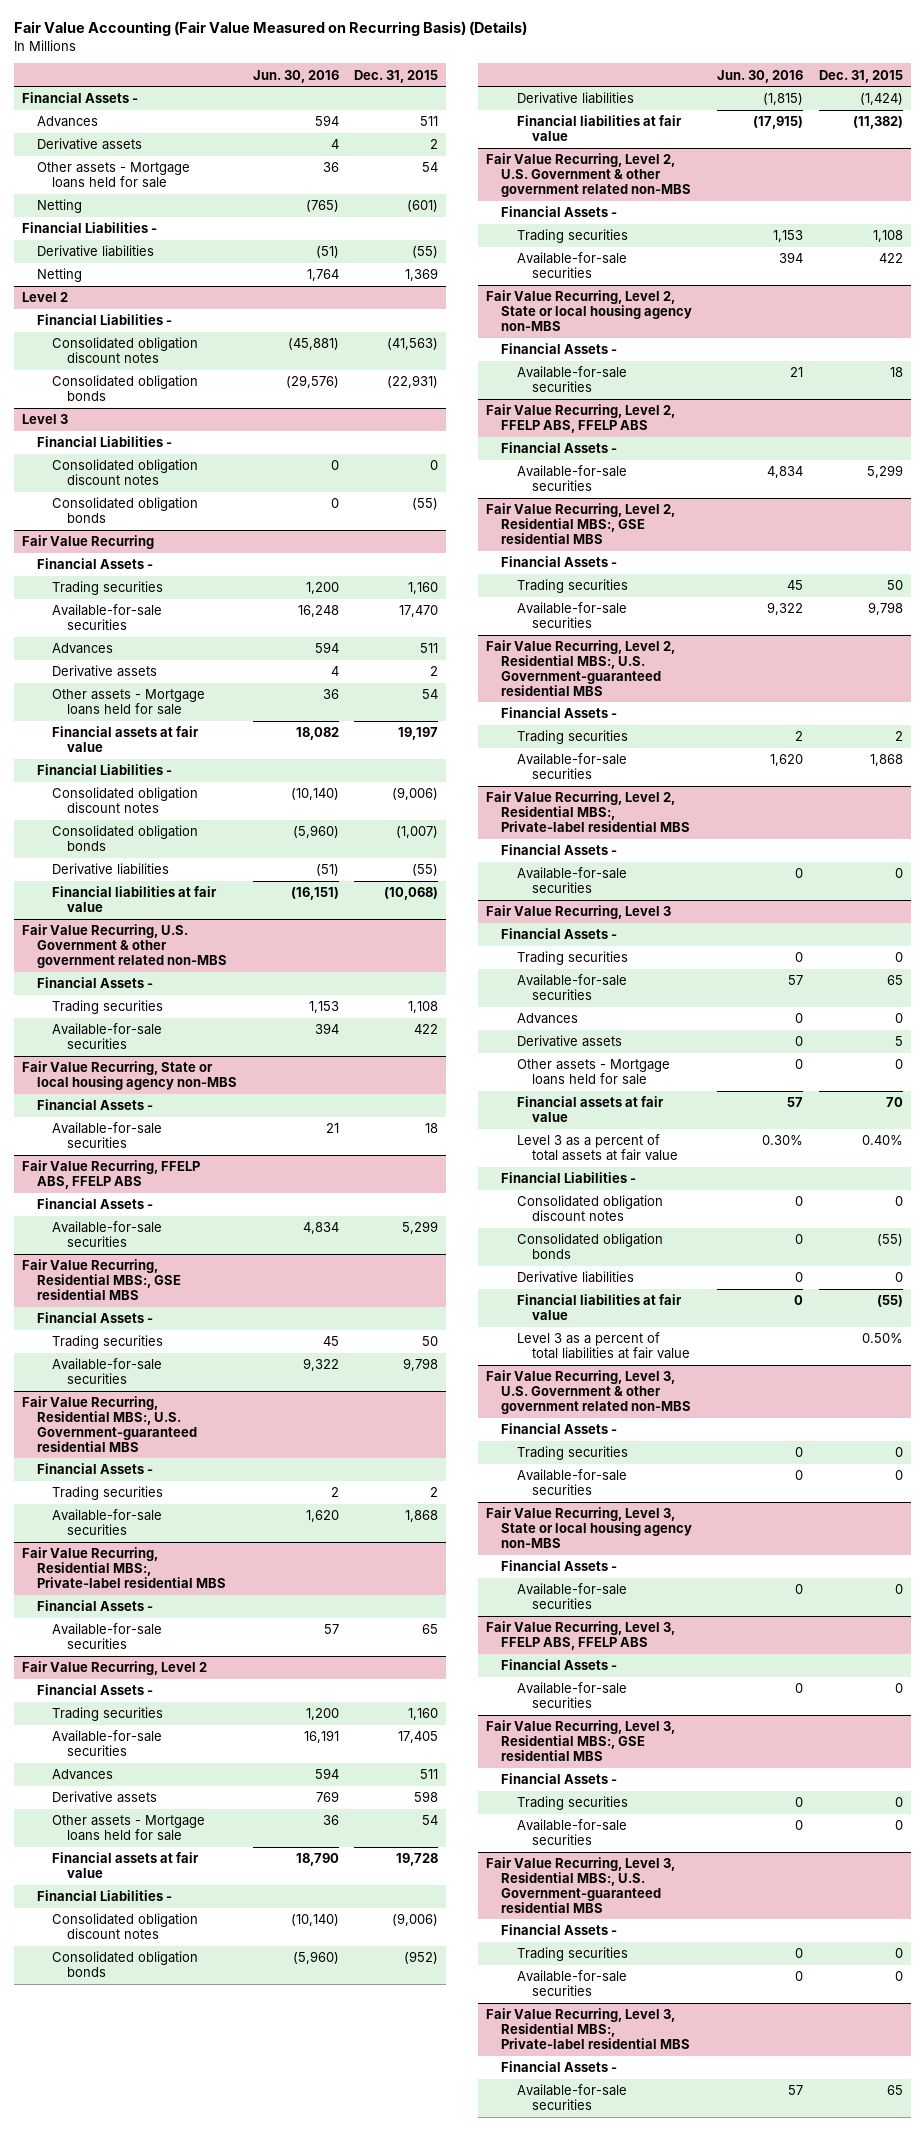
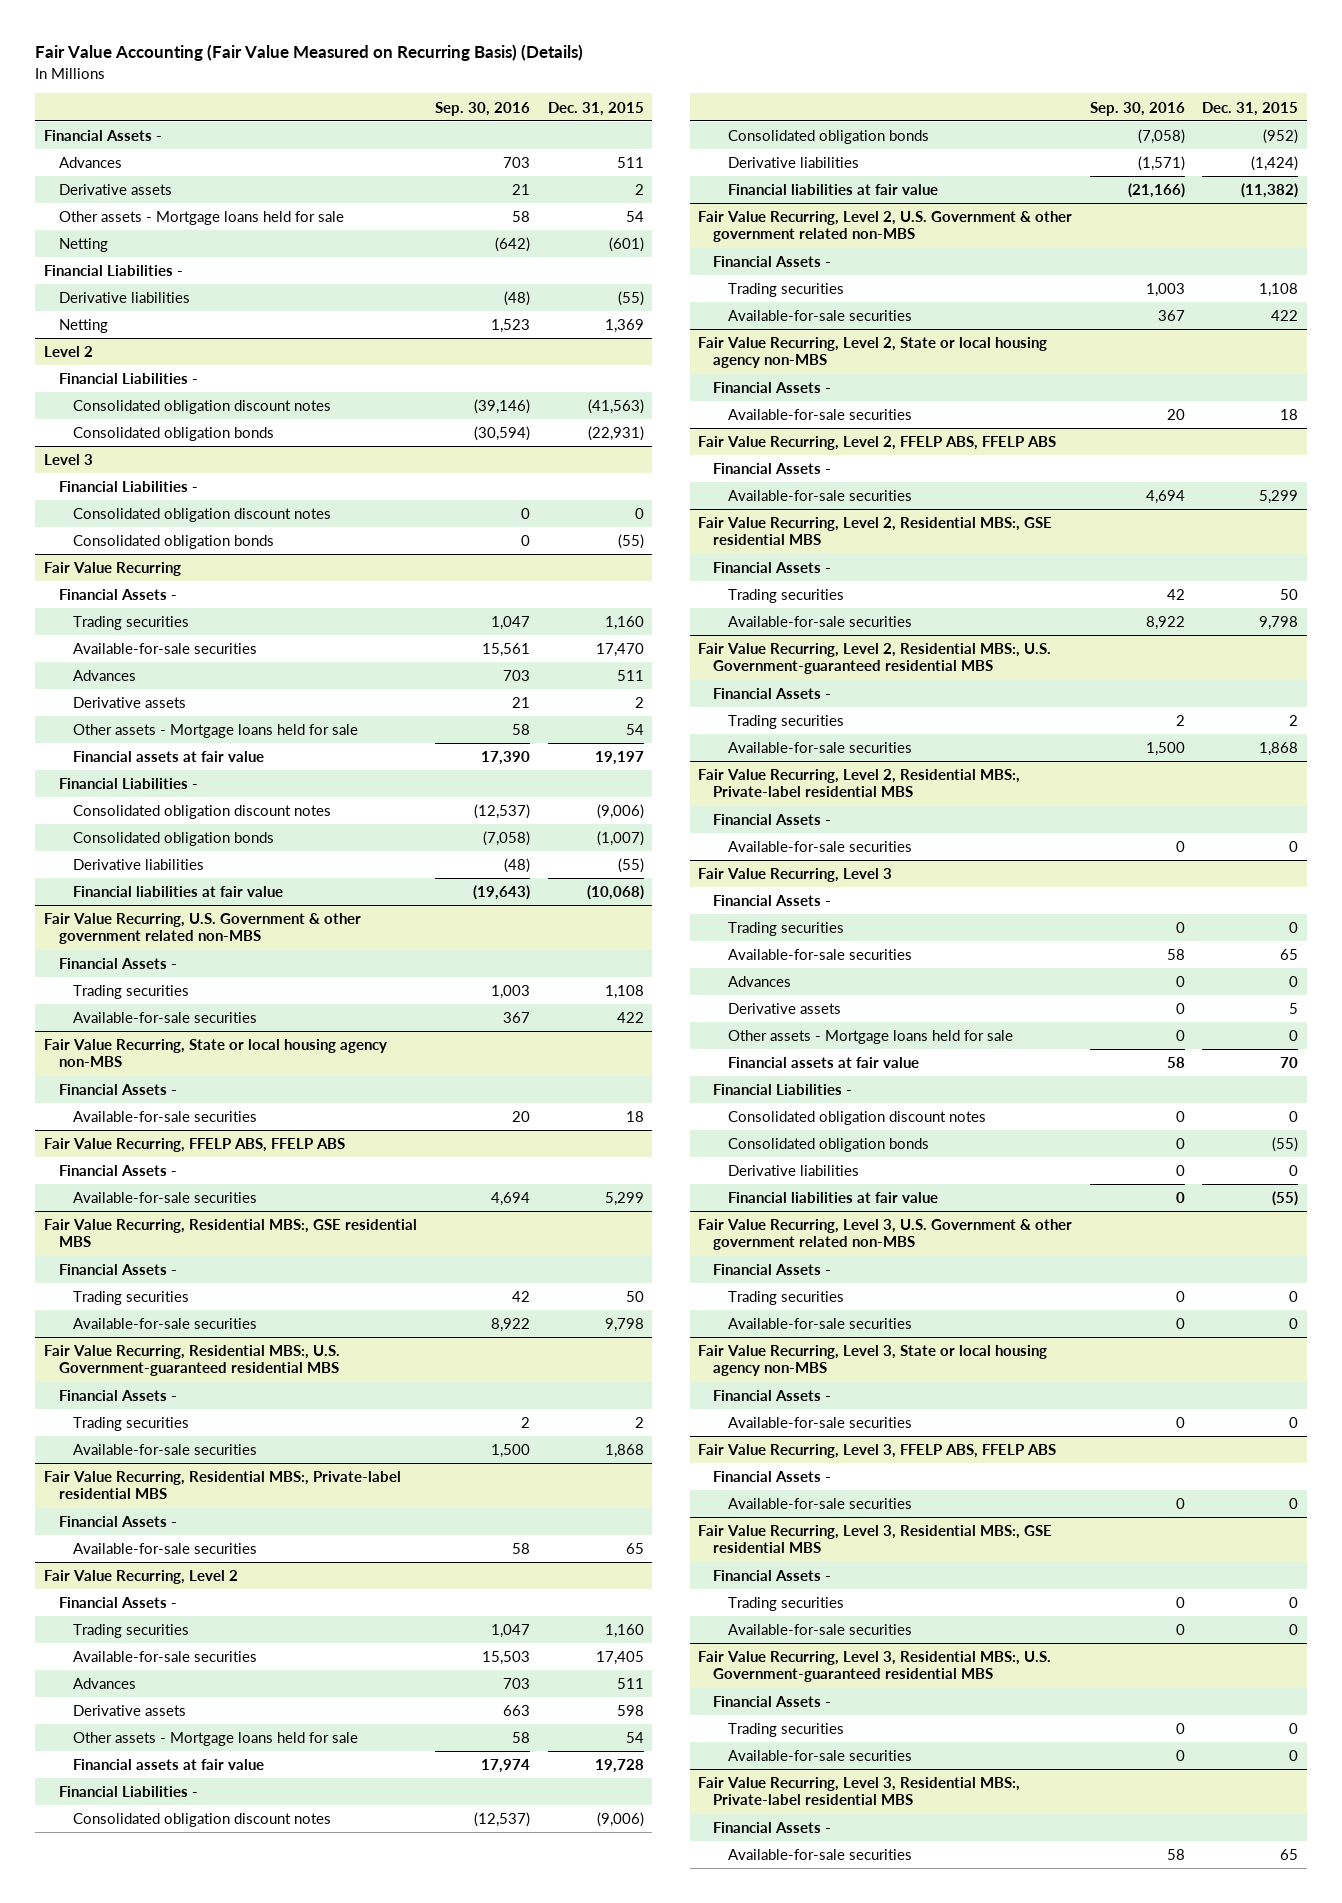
- | Jun. 30, 2016 | Dec. 31, 2015
+ | Sep. 30, 2016 | Dec. 31, 2015
@ Fair Value Recurring, Level 3
- Level 3 as a percent of total assets at fair value | 0.30% | 0.40%
- Level 3 as a percent of total liabilities at fair value | | 0.50%

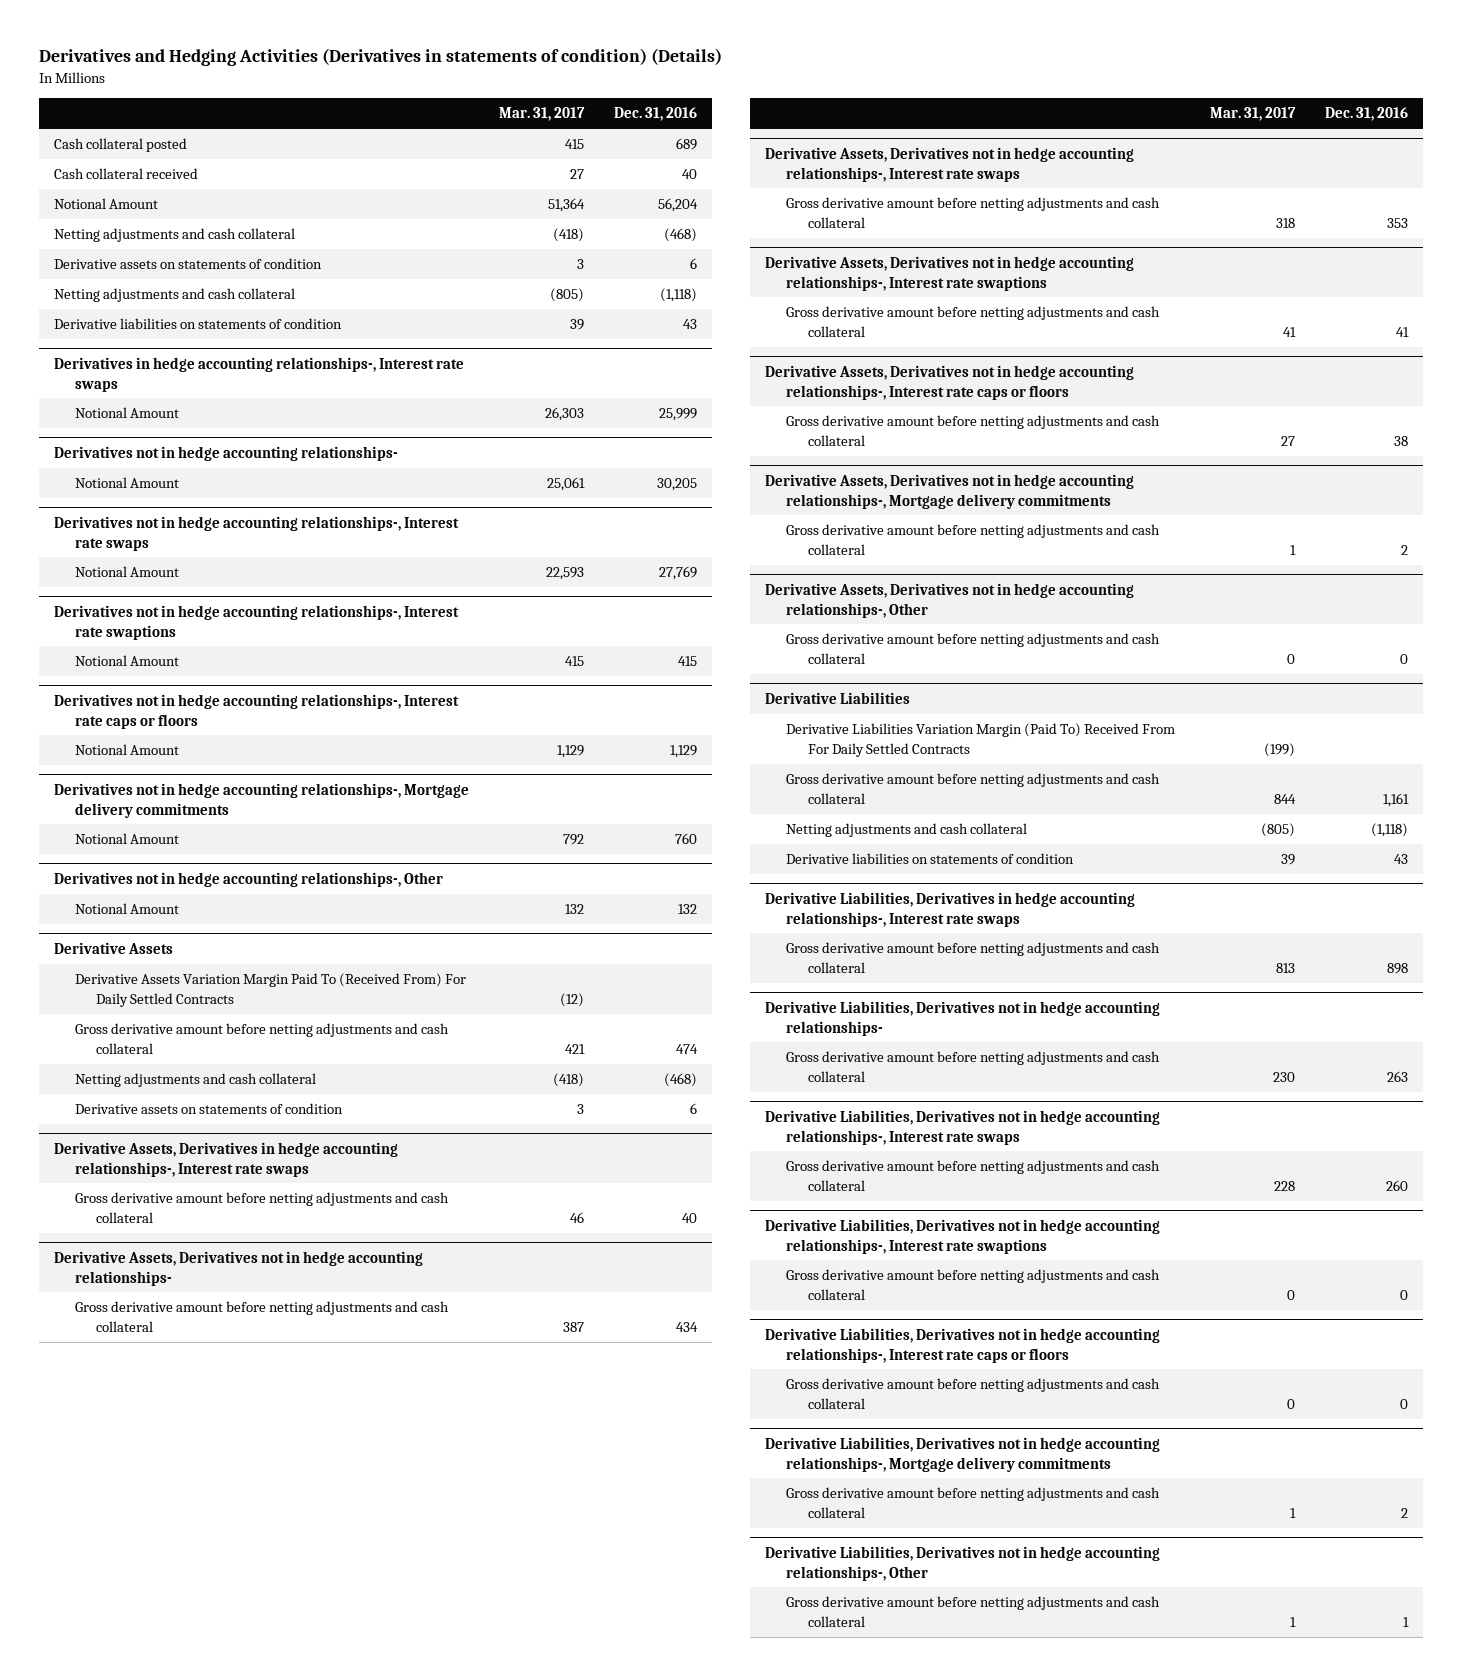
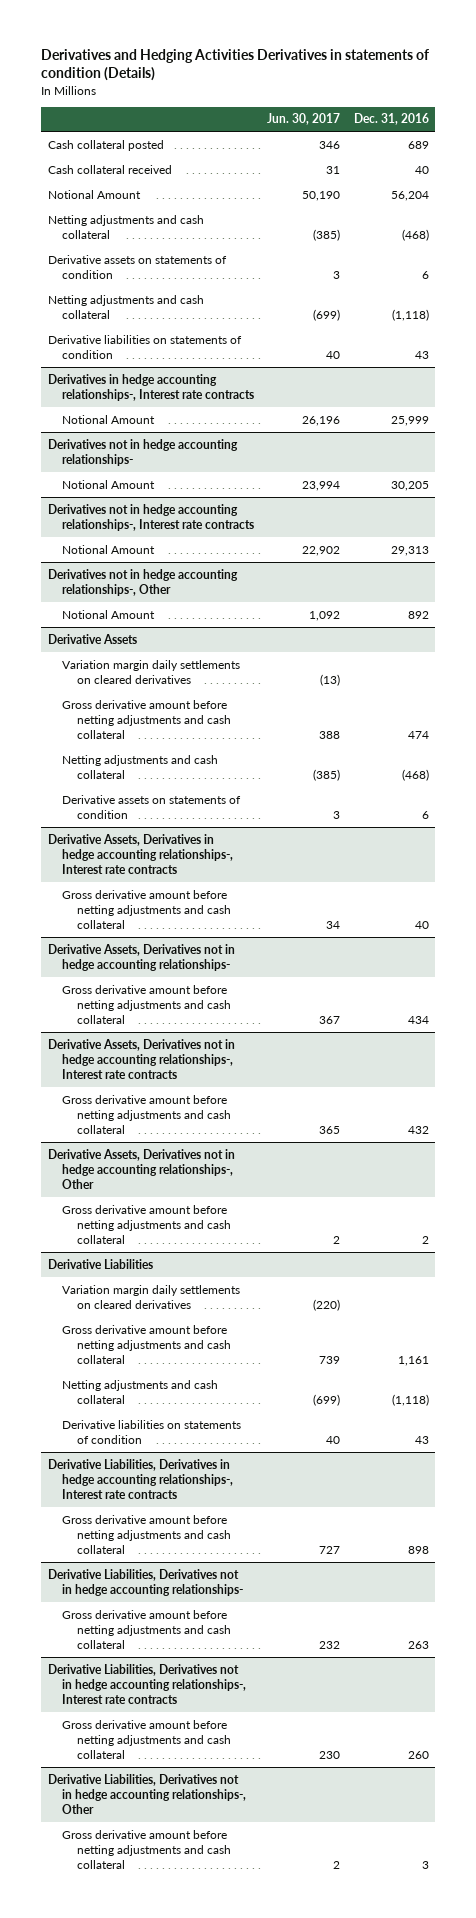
- Derivatives and Hedging Activities (Derivatives in statements of condition) (Details)
+ Derivatives and Hedging Activities Derivatives in statements of condition (Details)
- | Mar. 31, 2017 | Dec. 31, 2016
+ | Jun. 30, 2017 | Dec. 31, 2016
- Derivatives in hedge accounting relationships-, Interest rate swaps
+ Derivatives in hedge accounting relationships-, Interest rate contracts
- Derivatives not in hedge accounting relationships-, Interest rate swaps
- Notional Amount | 22,593 | 27,769
- Derivatives not in hedge accounting relationships-, Interest rate swaptions
- Notional Amount | 415 | 415
- Derivatives not in hedge accounting relationships-, Interest rate caps or floors
- Notional Amount | 1,129 | 1,129
- Derivatives not in hedge accounting relationships-, Mortgage delivery commitments
- Notional Amount | 792 | 760
+ Derivatives not in hedge accounting relationships-, Interest rate contracts
+ Notional Amount | 22,902 | 29,313
@ Derivatives not in hedge accounting relationships-, Other
- Notional Amount | 132 | 132
+ Notional Amount | 1,092 | 892
@ Derivative Assets
- Derivative Assets Variation Margin Paid To (Received From) For Daily Settled Contracts | (12) |
+ Variation margin daily settlements on cleared derivatives | (13) |
- Derivative Assets, Derivatives in hedge accounting relationships-, Interest rate swaps
+ Derivative Assets, Derivatives in hedge accounting relationships-, Interest rate contracts
- Derivative Assets, Derivatives not in hedge accounting relationships-, Interest rate swaps
- Gross derivative amount before netting adjustments and cash collateral | 318 | 353
- Derivative Assets, Derivatives not in hedge accounting relationships-, Interest rate swaptions
- Gross derivative amount before netting adjustments and cash collateral | 41 | 41
- Derivative Assets, Derivatives not in hedge accounting relationships-, Interest rate caps or floors
- Gross derivative amount before netting adjustments and cash collateral | 27 | 38
- Derivative Assets, Derivatives not in hedge accounting relationships-, Mortgage delivery commitments
- Gross derivative amount before netting adjustments and cash collateral | 1 | 2
+ Derivative Assets, Derivatives not in hedge accounting relationships-, Interest rate contracts
+ Gross derivative amount before netting adjustments and cash collateral | 365 | 432
@ Derivative Assets, Derivatives not in hedge accounting relationships-, Other
- Gross derivative amount before netting adjustments and cash collateral | 0 | 0
+ Gross derivative amount before netting adjustments and cash collateral | 2 | 2
@ Derivative Liabilities
- Derivative Liabilities Variation Margin (Paid To) Received From For Daily Settled Contracts | (199) |
+ Variation margin daily settlements on cleared derivatives | (220) |
- Derivative Liabilities, Derivatives in hedge accounting relationships-, Interest rate swaps
+ Derivative Liabilities, Derivatives in hedge accounting relationships-, Interest rate contracts
- Derivative Liabilities, Derivatives not in hedge accounting relationships-, Interest rate swaps
+ Derivative Liabilities, Derivatives not in hedge accounting relationships-, Interest rate contracts
- Derivative Liabilities, Derivatives not in hedge accounting relationships-, Interest rate swaptions
- Gross derivative amount before netting adjustments and cash collateral | 0 | 0
- Derivative Liabilities, Derivatives not in hedge accounting relationships-, Interest rate caps or floors
- Gross derivative amount before netting adjustments and cash collateral | 0 | 0
- Derivative Liabilities, Derivatives not in hedge accounting relationships-, Mortgage delivery commitments
- Gross derivative amount before netting adjustments and cash collateral | 1 | 2
@ Derivative Liabilities, Derivatives not in hedge accounting relationships-, Other
- Gross derivative amount before netting adjustments and cash collateral | 1 | 1
+ Gross derivative amount before netting adjustments and cash collateral | 2 | 3

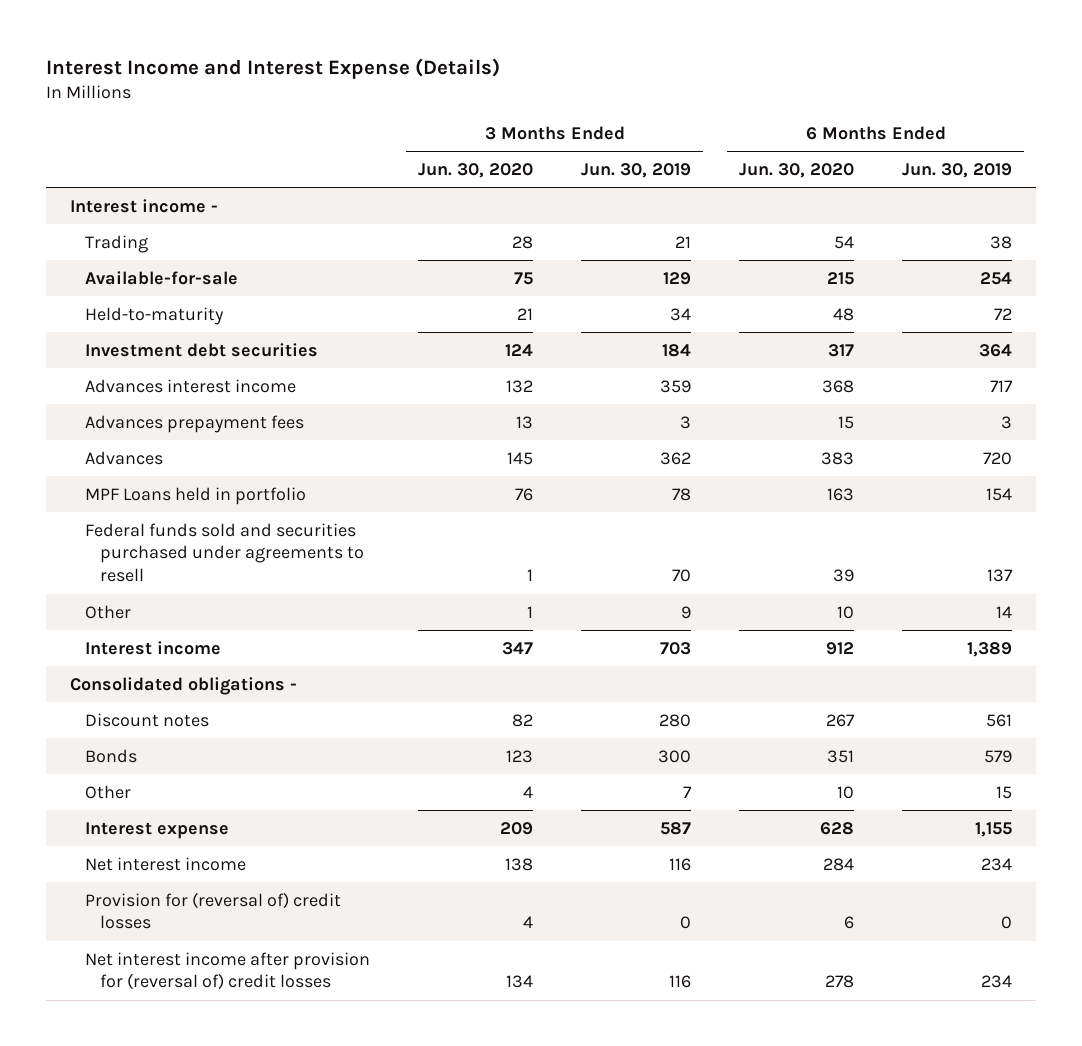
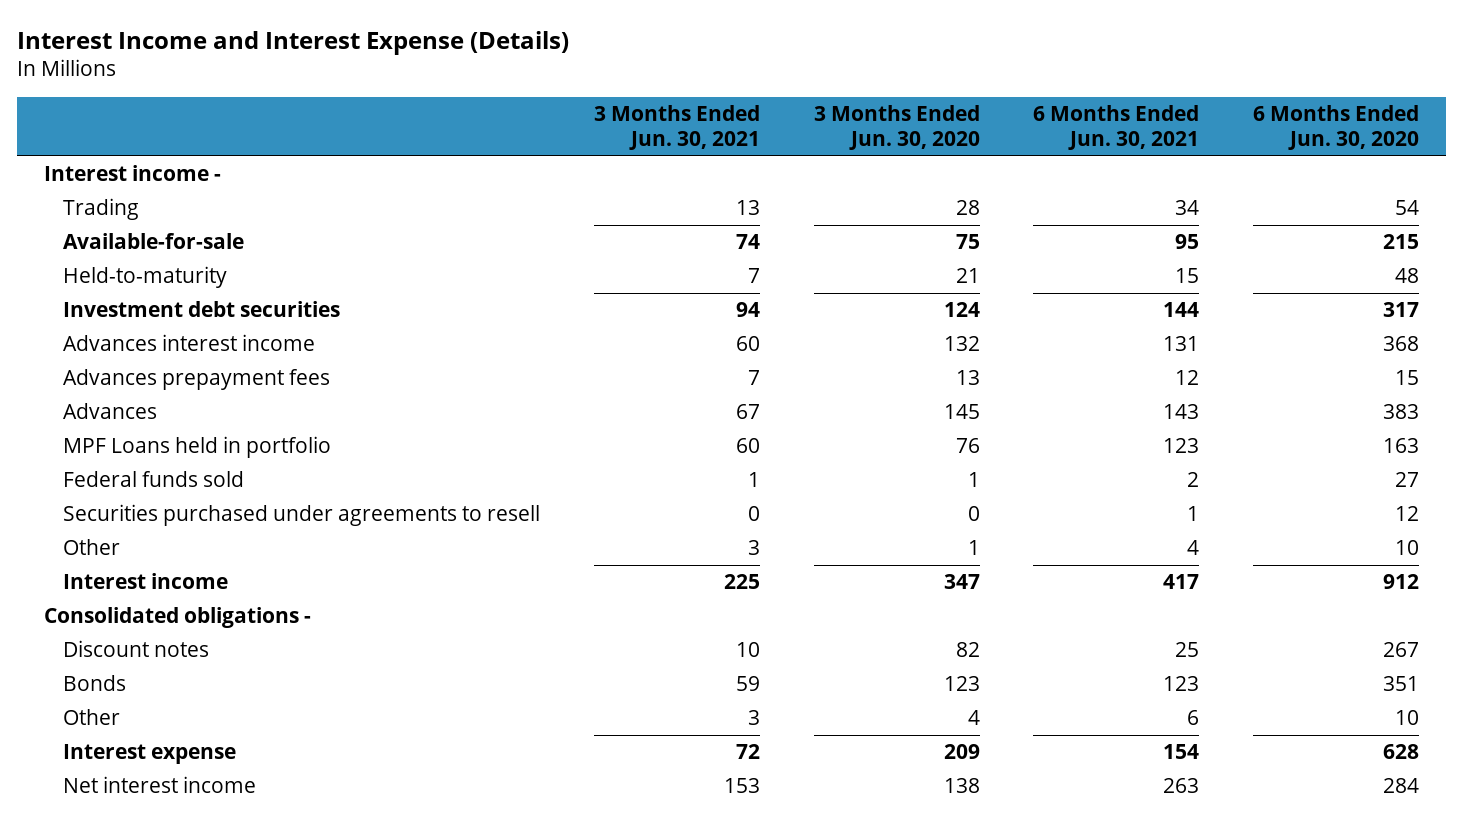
- | 3 Months Ended Jun. 30, 2020 | 3 Months Ended Jun. 30, 2019 | 6 Months Ended Jun. 30, 2020 | 6 Months Ended Jun. 30, 2019
+ | 3 Months Ended Jun. 30, 2021 | 3 Months Ended Jun. 30, 2020 | 6 Months Ended Jun. 30, 2021 | 6 Months Ended Jun. 30, 2020
- Federal funds sold and securities purchased under agreements to resell | 1 | 70 | 39 | 137
+ Federal funds sold | 1 | 1 | 2 | 27
+ Securities purchased under agreements to resell | 0 | 0 | 1 | 12
- Provision for (reversal of) credit losses | 4 | 0 | 6 | 0
- Net interest income after provision for (reversal of) credit losses | 134 | 116 | 278 | 234

